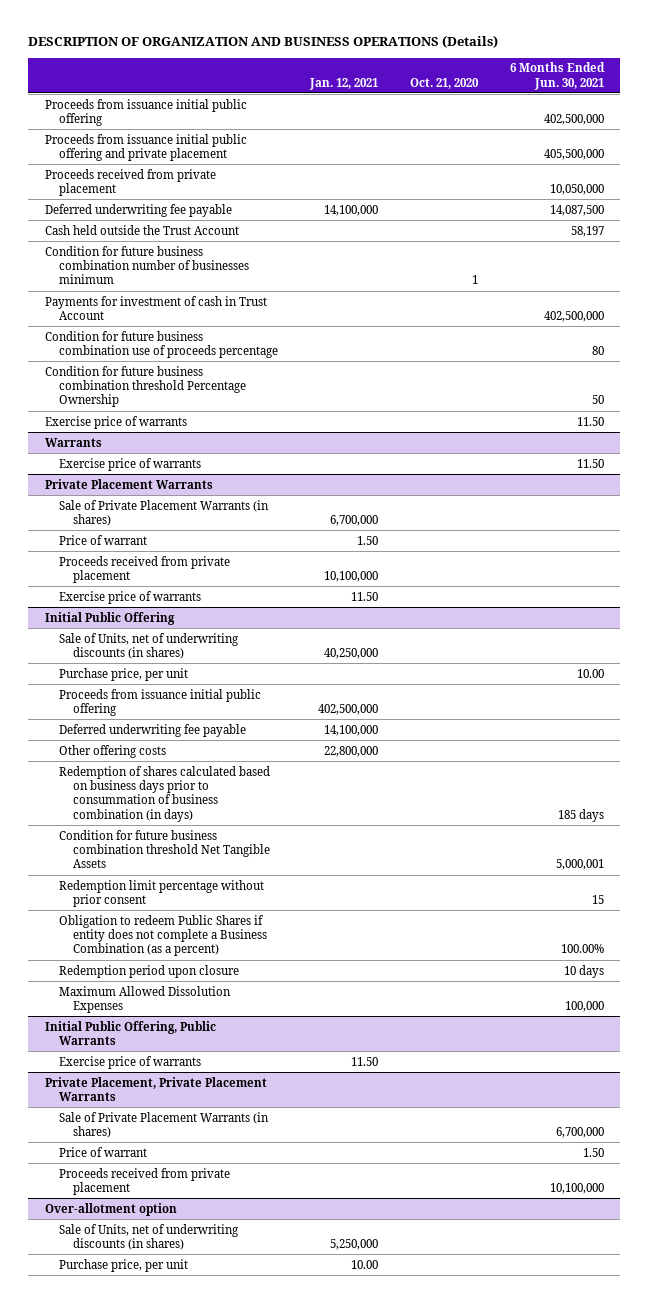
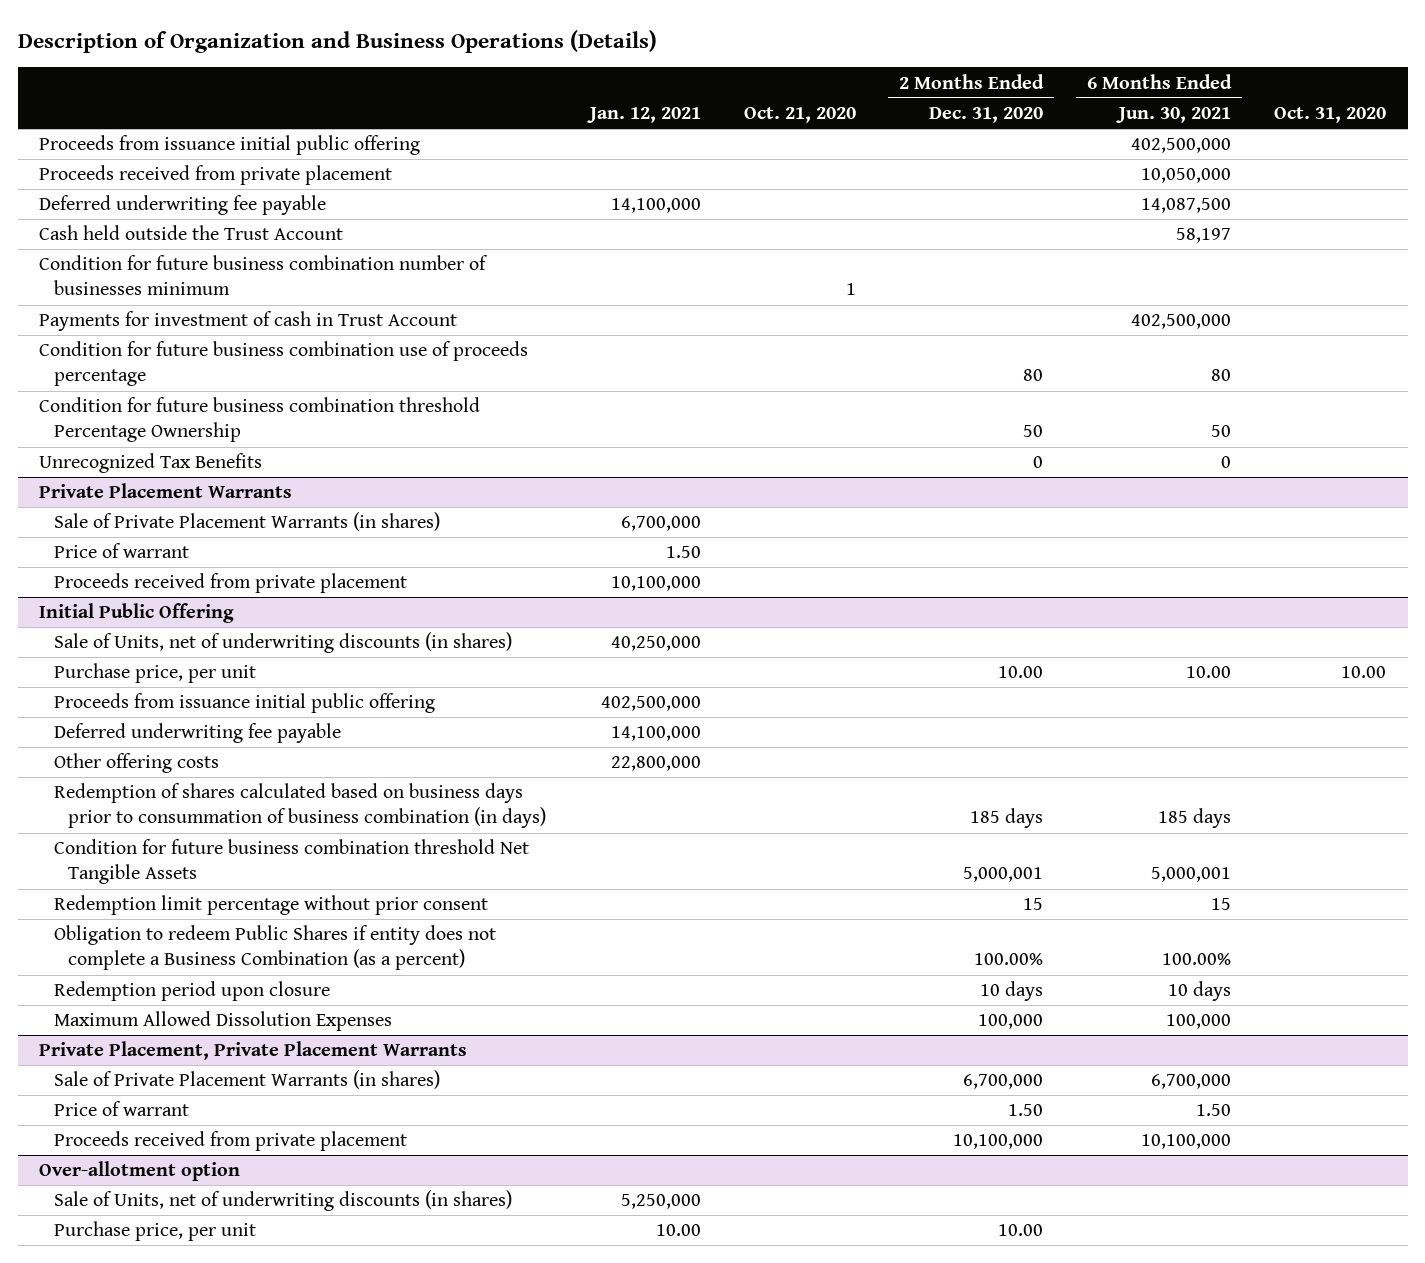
- DESCRIPTION OF ORGANIZATION AND BUSINESS OPERATIONS (Details)
+ Description of Organization and Business Operations (Details)
- | Jan. 12, 2021 | Oct. 21, 2020 | 6 Months Ended Jun. 30, 2021
+ | Jan. 12, 2021 | Oct. 21, 2020 | 2 Months Ended Dec. 31, 2020 | 6 Months Ended Jun. 30, 2021 | Oct. 31, 2020
- Proceeds from issuance initial public offering and private placement | | | 405,500,000
- Exercise price of warrants | | | 11.50
- Warrants
- Exercise price of warrants | | | 11.50
+ Unrecognized Tax Benefits | | | 0 | 0 |
@ Private Placement Warrants
- Exercise price of warrants | 11.50 | |
- Initial Public Offering, Public Warrants
- Exercise price of warrants | 11.50 | |

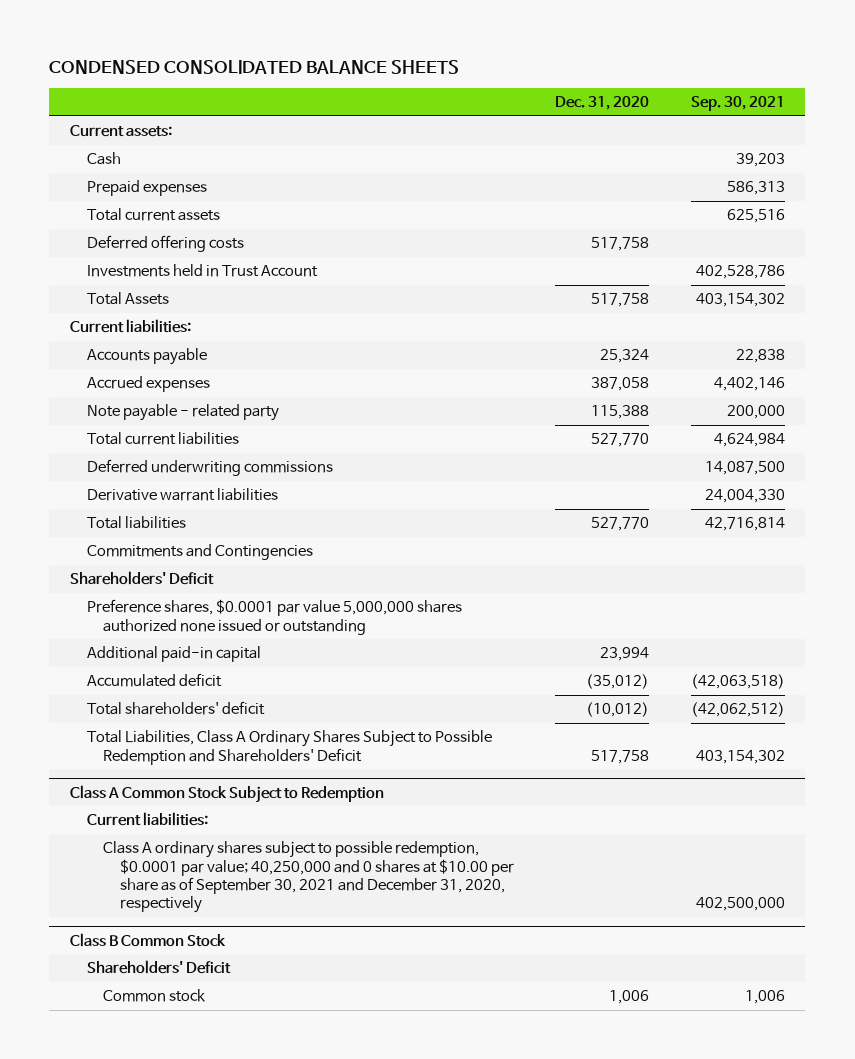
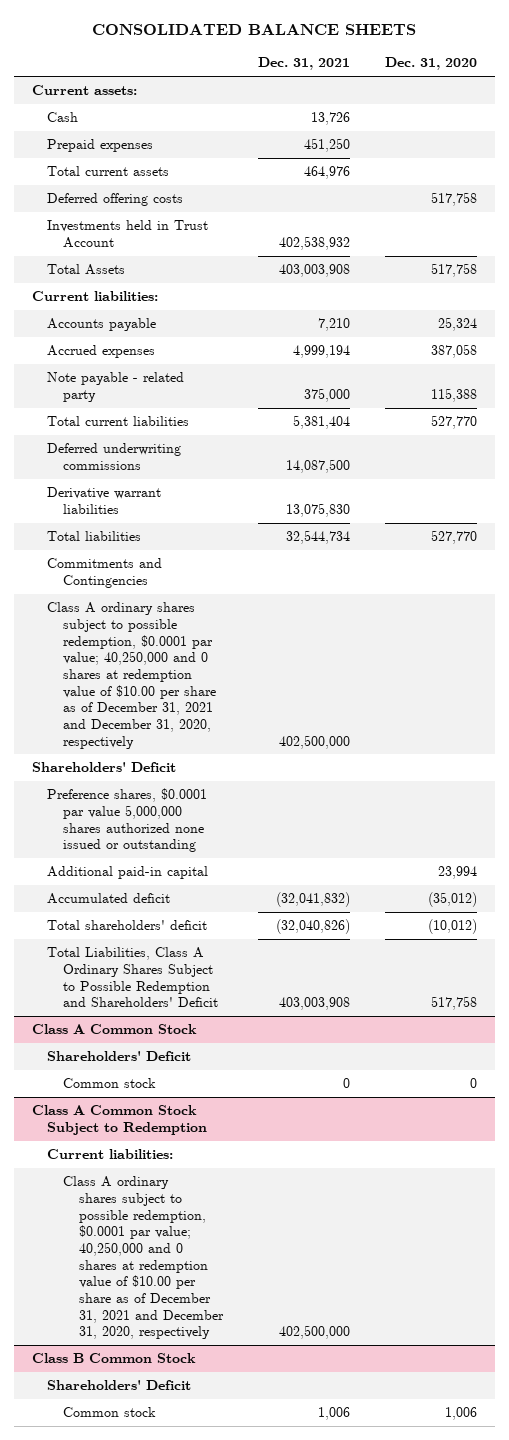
- CONDENSED CONSOLIDATED BALANCE SHEETS
+ CONSOLIDATED BALANCE SHEETS
- | Dec. 31, 2020 | Sep. 30, 2021
+ | Dec. 31, 2021 | Dec. 31, 2020
+ Class A ordinary shares subject to possible redemption, $0.0001 par value; 40,250,000 and 0 shares at redemption value of $10.00 per share as of December 31, 2021 and December 31, 2020, respectively | 402,500,000 |
+ Class A Common Stock
+ Shareholders' Deficit
+ Common stock | 0 | 0
@ Class A Common Stock Subject to Redemption
- Class A ordinary shares subject to possible redemption, $0.0001 par value; 40,250,000 and 0 shares at $10.00 per share as of September 30, 2021 and December 31, 2020, respectively | | 402,500,000
+ Class A ordinary shares subject to possible redemption, $0.0001 par value; 40,250,000 and 0 shares at redemption value of $10.00 per share as of December 31, 2021 and December 31, 2020, respectively | 402,500,000 |

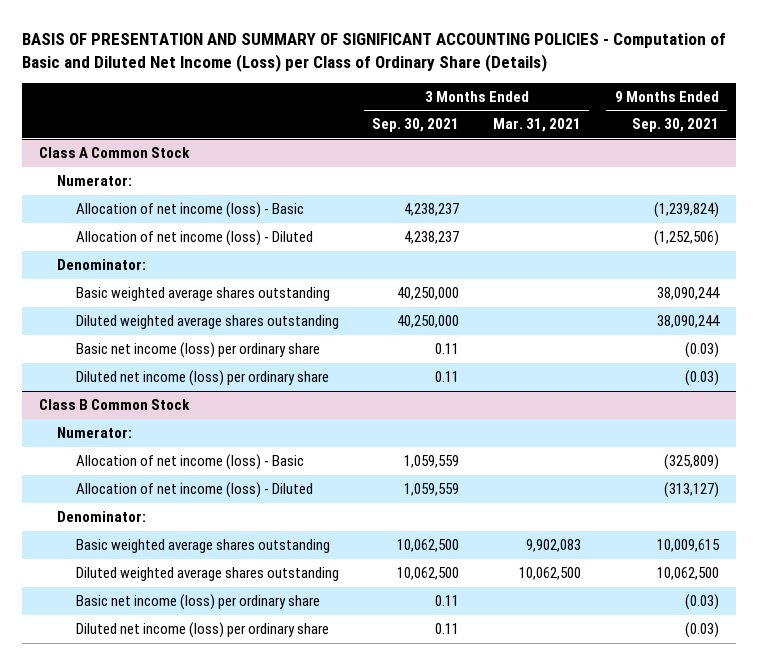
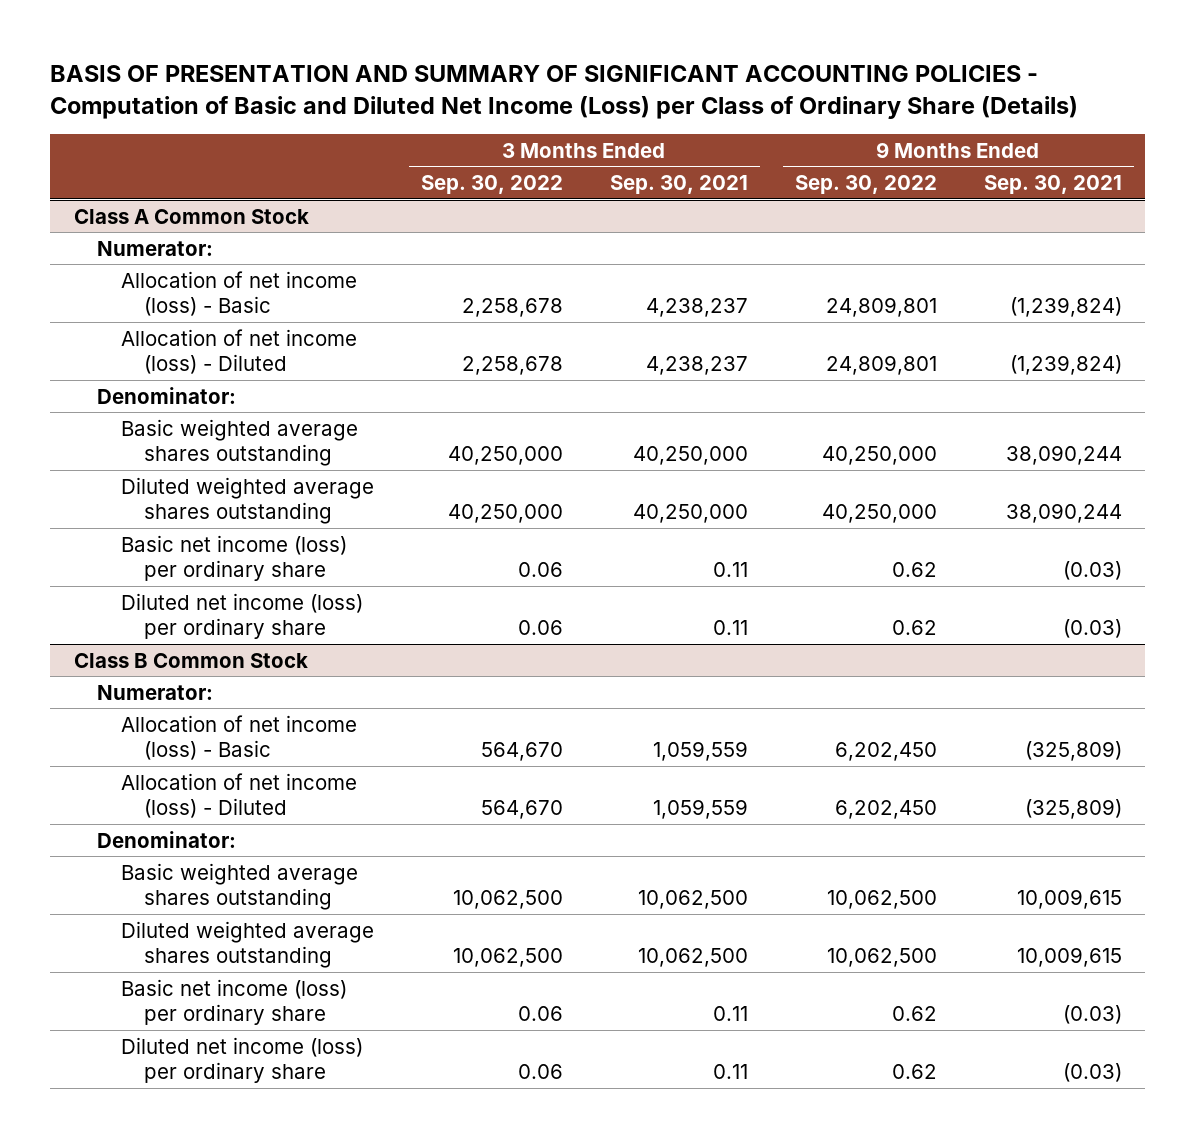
- | 3 Months Ended Sep. 30, 2021 | 3 Months Ended Mar. 31, 2021 | 9 Months Ended Sep. 30, 2021
+ | 3 Months Ended Sep. 30, 2022 | 3 Months Ended Sep. 30, 2021 | 9 Months Ended Sep. 30, 2022 | 9 Months Ended Sep. 30, 2021
@ Class A Common Stock
- Allocation of net income (loss) - Diluted | 4,238,237 | | (1,252,506)
+ Allocation of net income (loss) - Diluted | 2,258,678 | 4,238,237 | 24,809,801 | (1,239,824)
@ Class B Common Stock
- Allocation of net income (loss) - Diluted | 1,059,559 | | (313,127)
+ Allocation of net income (loss) - Diluted | 564,670 | 1,059,559 | 6,202,450 | (325,809)
- Diluted weighted average shares outstanding | 10,062,500 | 10,062,500 | 10,062,500
+ Diluted weighted average shares outstanding | 10,062,500 | 10,062,500 | 10,062,500 | 10,009,615

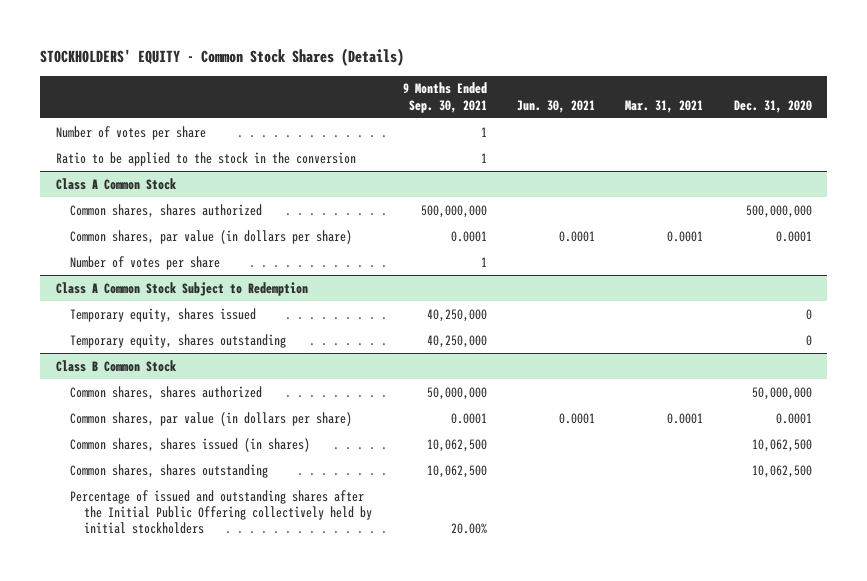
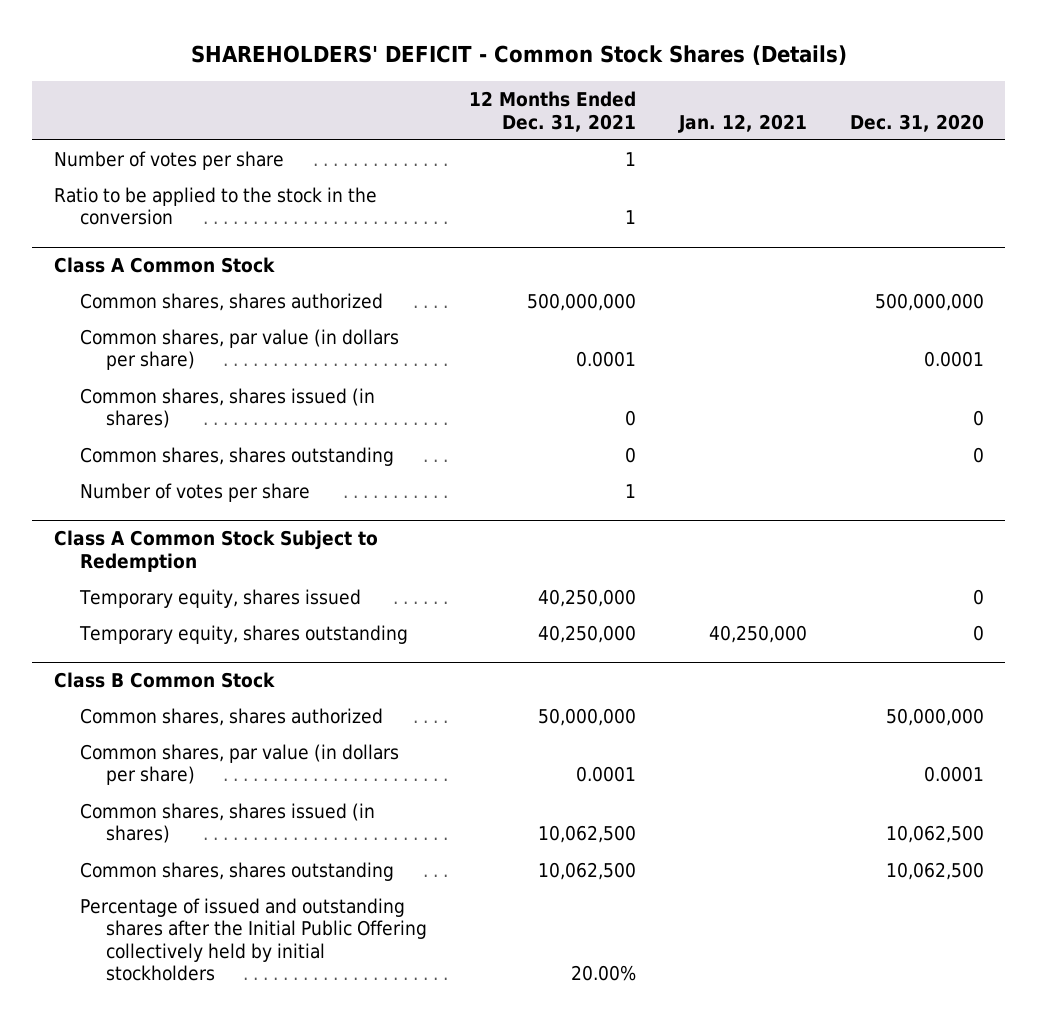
- STOCKHOLDERS' EQUITY - Common Stock Shares (Details)
+ SHAREHOLDERS' DEFICIT - Common Stock Shares (Details)
- | 9 Months Ended Sep. 30, 2021 | Jun. 30, 2021 | Mar. 31, 2021 | Dec. 31, 2020
+ | 12 Months Ended Dec. 31, 2021 | Jan. 12, 2021 | Dec. 31, 2020
@ Class A Common Stock
+ Common shares, shares issued (in shares) | 0 | | 0
+ Common shares, shares outstanding | 0 | | 0

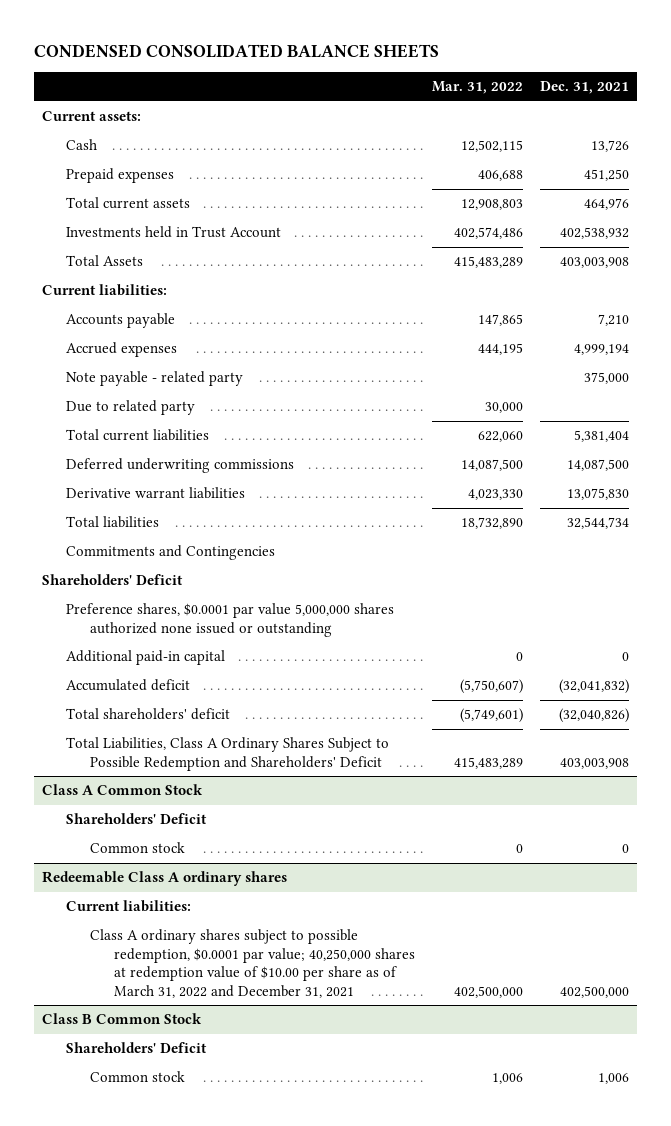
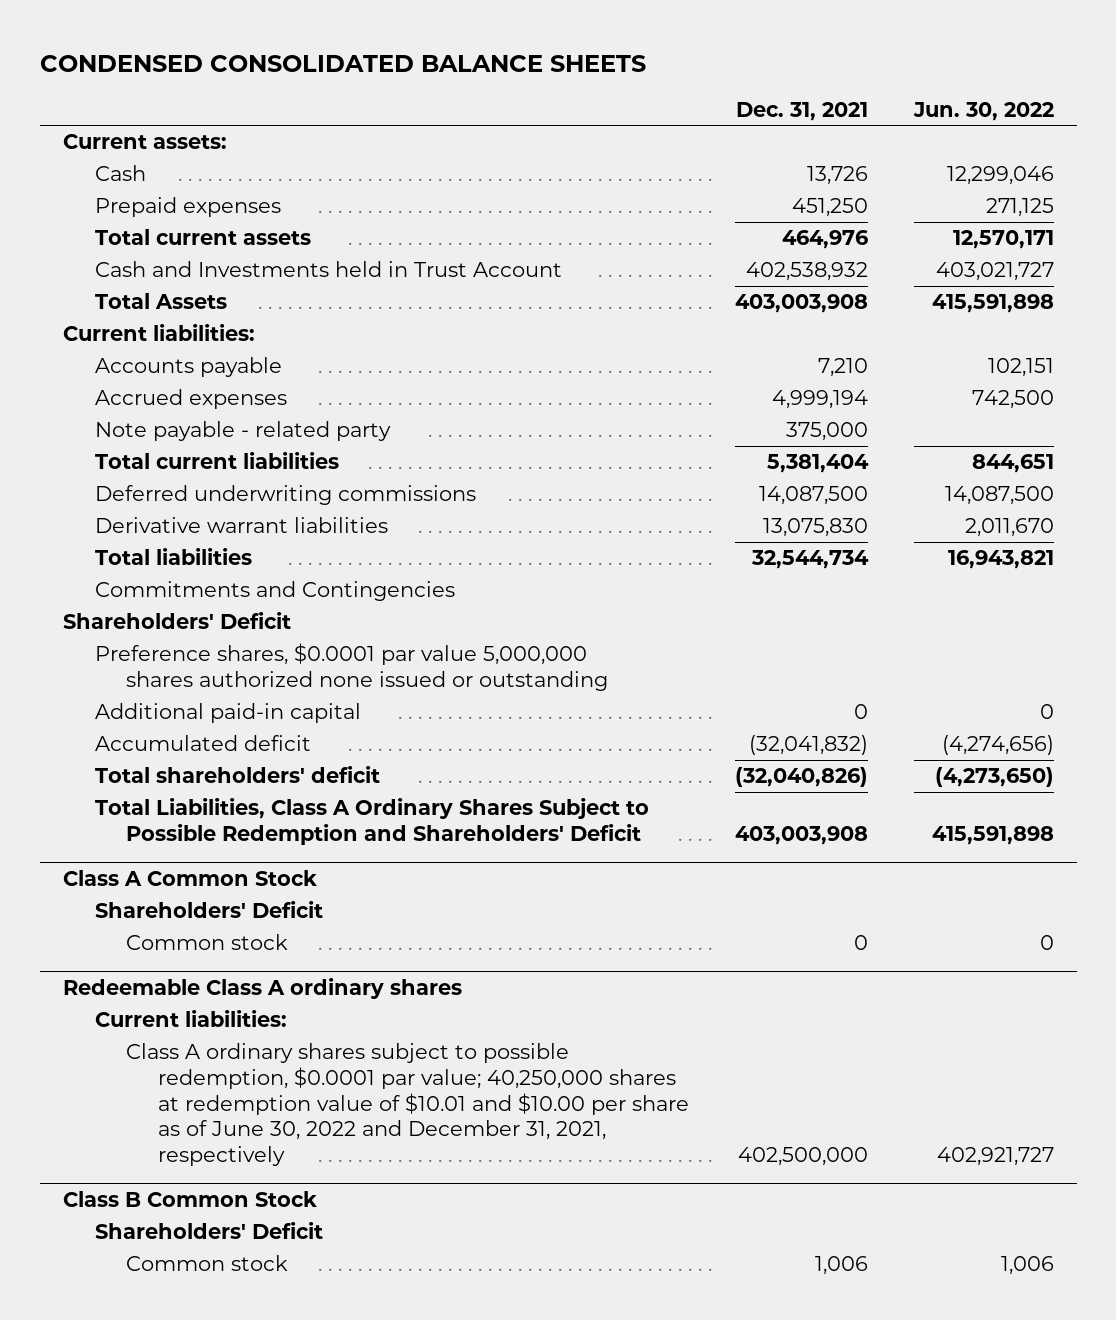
- | Mar. 31, 2022 | Dec. 31, 2021
+ | Dec. 31, 2021 | Jun. 30, 2022
- Investments held in Trust Account | 402,574,486 | 402,538,932
+ Cash and Investments held in Trust Account | 402,538,932 | 403,021,727
- Due to related party | 30,000 |
@ Redeemable Class A ordinary shares
- Class A ordinary shares subject to possible redemption, $0.0001 par value; 40,250,000 shares at redemption value of $10.00 per share as of March 31, 2022 and December 31, 2021 | 402,500,000 | 402,500,000
+ Class A ordinary shares subject to possible redemption, $0.0001 par value; 40,250,000 shares at redemption value of $10.01 and $10.00 per share as of June 30, 2022 and December 31, 2021, respectively | 402,500,000 | 402,921,727

